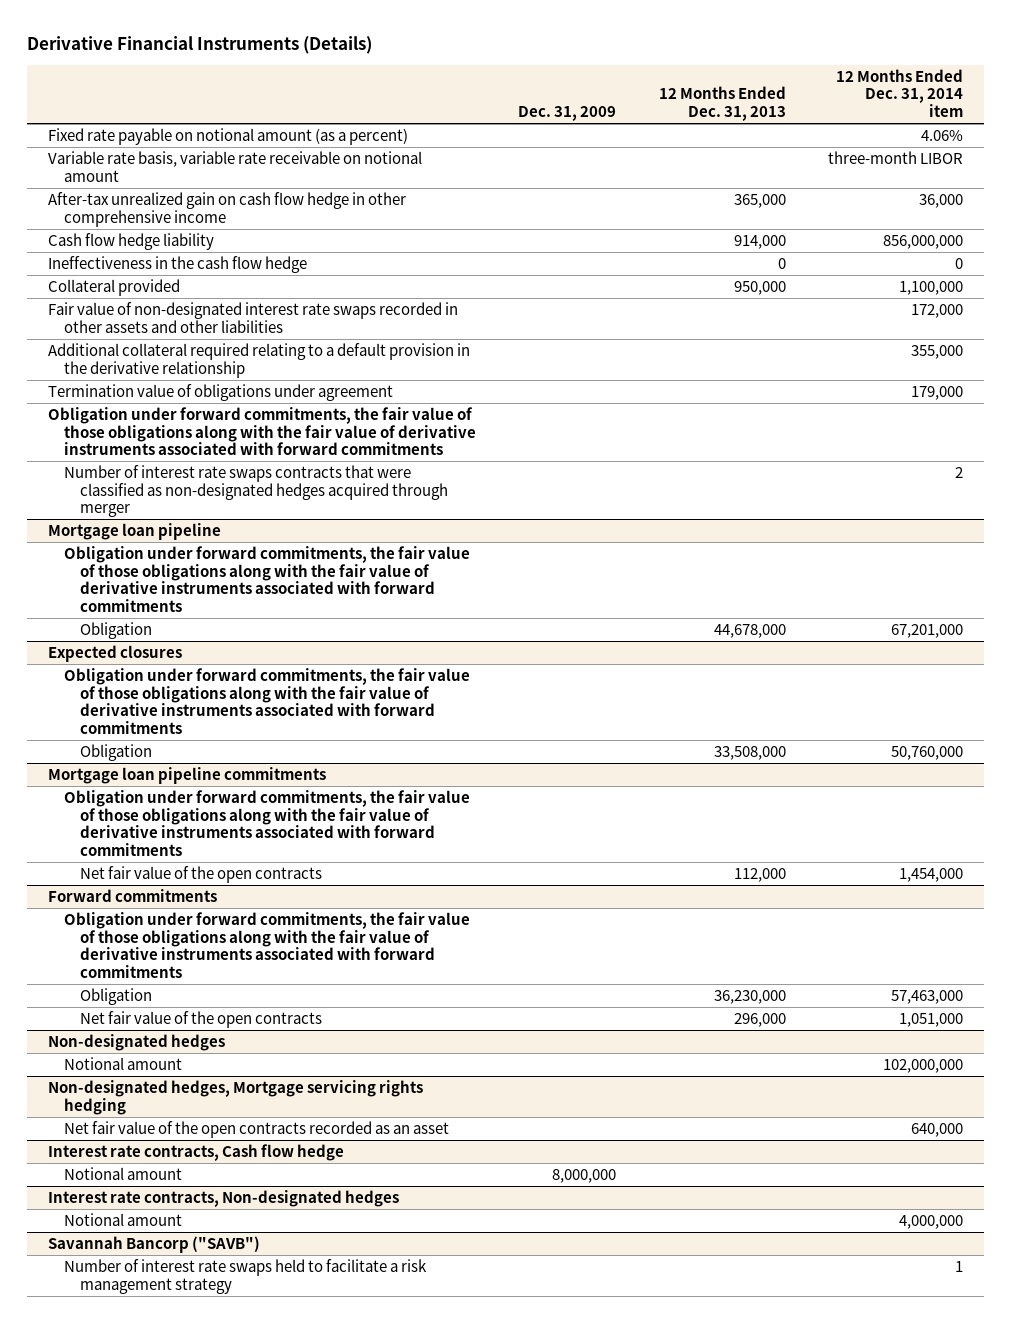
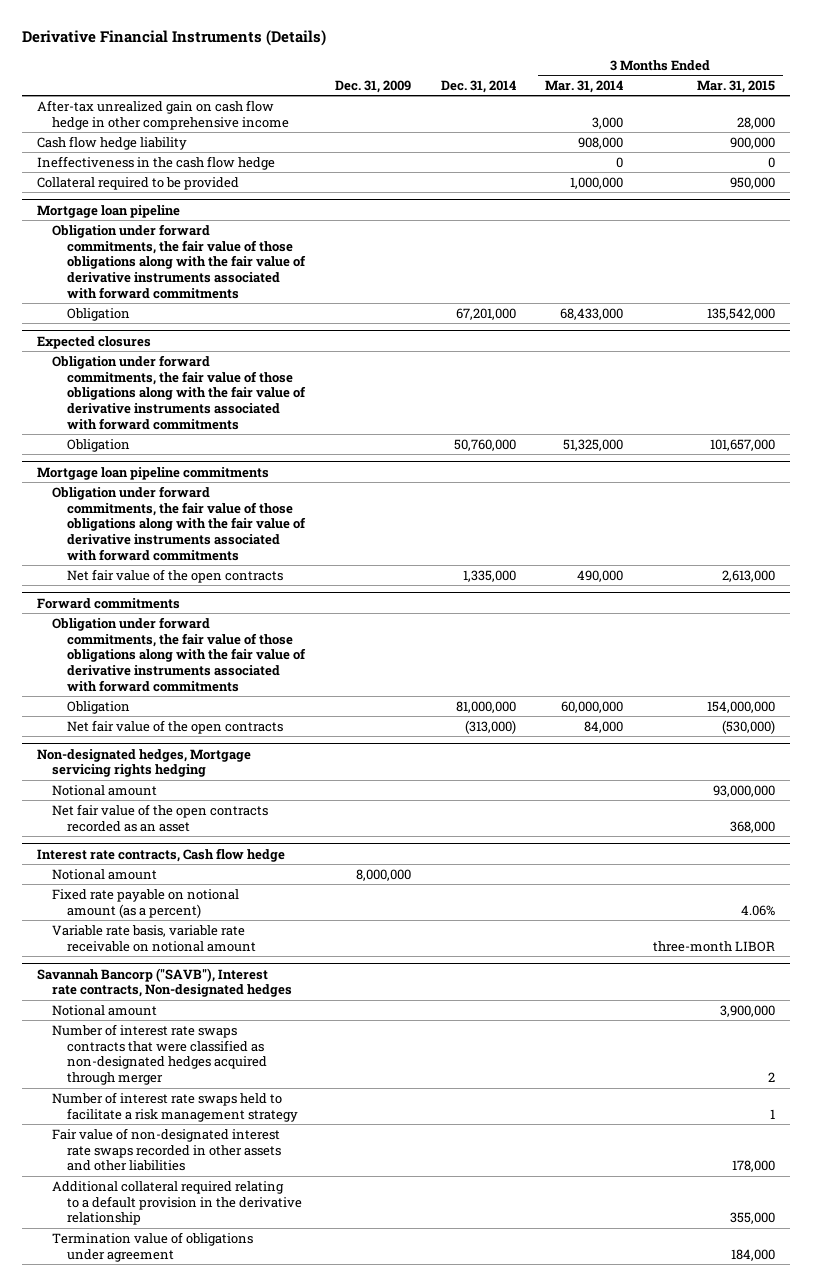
- | Dec. 31, 2009 | 12 Months Ended Dec. 31, 2013 | 12 Months Ended Dec. 31, 2014 item
+ | Dec. 31, 2009 | Dec. 31, 2014 | 3 Months Ended Mar. 31, 2014 | 3 Months Ended Mar. 31, 2015
- Fixed rate payable on notional amount (as a percent) | | | 4.06%
- Variable rate basis, variable rate receivable on notional amount | | | three-month LIBOR
- Collateral provided | | 950,000 | 1,100,000
- Fair value of non-designated interest rate swaps recorded in other assets and other liabilities | | | 172,000
- Additional collateral required relating to a default provision in the derivative relationship | | | 355,000
- Termination value of obligations under agreement | | | 179,000
- Obligation under forward commitments, the fair value of those obligations along with the fair value of derivative instruments associated with forward commitments
- Number of interest rate swaps contracts that were classified as non-designated hedges acquired through merger | | | 2
+ Collateral required to be provided | | | 1,000,000 | 950,000
- Non-designated hedges
- Notional amount | | | 102,000,000
@ Non-designated hedges, Mortgage servicing rights hedging
+ Notional amount | | | | 93,000,000
- Interest rate contracts, Non-designated hedges
@ Interest rate contracts, Cash flow hedge
+ Fixed rate payable on notional amount (as a percent) | | | | 4.06%
+ Variable rate basis, variable rate receivable on notional amount | | | | three-month LIBOR
+ Savannah Bancorp ("SAVB"), Interest rate contracts, Non-designated hedges
- Savannah Bancorp ("SAVB")
- Number of interest rate swaps held to facilitate a risk management strategy | | | 1
+ Number of interest rate swaps contracts that were classified as non-designated hedges acquired through merger | | | | 2
+ Number of interest rate swaps held to facilitate a risk management strategy | | | | 1
+ Fair value of non-designated interest rate swaps recorded in other assets and other liabilities | | | | 178,000
+ Additional collateral required relating to a default provision in the derivative relationship | | | | 355,000
+ Termination value of obligations under agreement | | | | 184,000

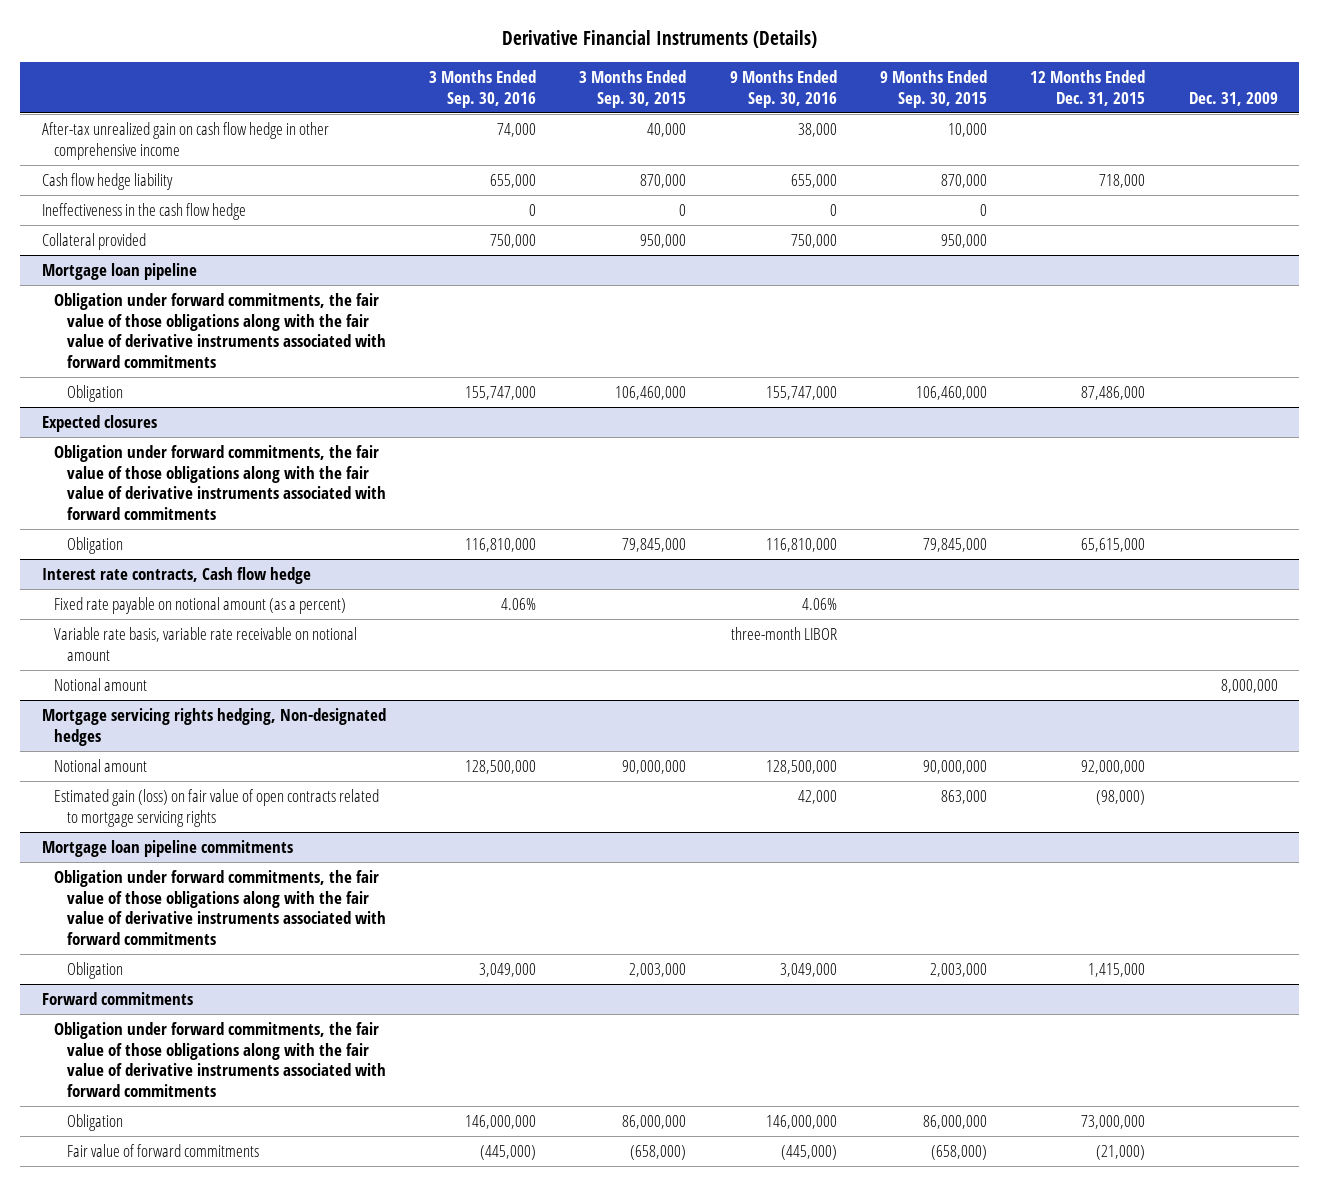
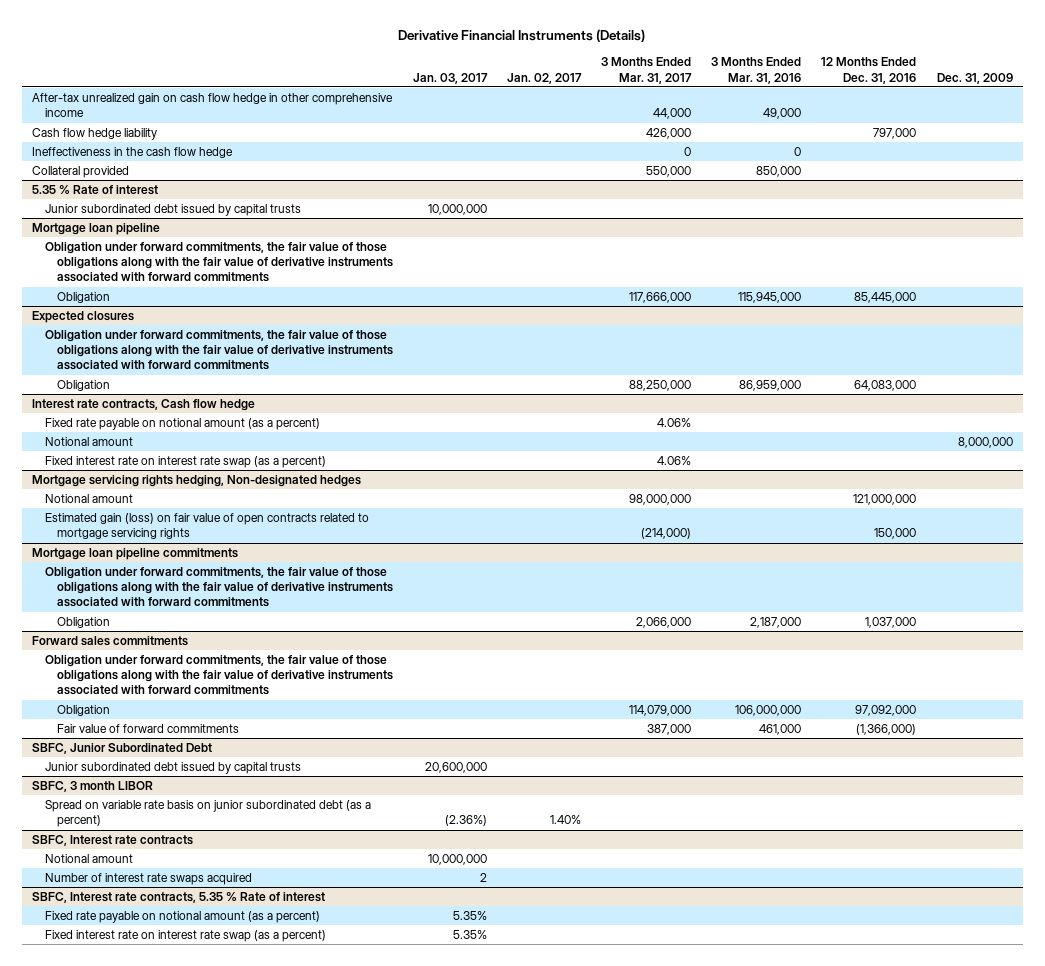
- | 3 Months Ended Sep. 30, 2016 | 3 Months Ended Sep. 30, 2015 | 9 Months Ended Sep. 30, 2016 | 9 Months Ended Sep. 30, 2015 | 12 Months Ended Dec. 31, 2015 | Dec. 31, 2009
+ | Jan. 03, 2017 | Jan. 02, 2017 | 3 Months Ended Mar. 31, 2017 | 3 Months Ended Mar. 31, 2016 | 12 Months Ended Dec. 31, 2016 | Dec. 31, 2009
+ 5.35 % Rate of interest
+ Junior subordinated debt issued by capital trusts | 10,000,000 | | | | |
@ Interest rate contracts, Cash flow hedge
- Variable rate basis, variable rate receivable on notional amount | | | three-month LIBOR | | |
+ Fixed interest rate on interest rate swap (as a percent) | | | 4.06% | | |
- Forward commitments
+ Forward sales commitments
+ SBFC, Junior Subordinated Debt
+ Junior subordinated debt issued by capital trusts | 20,600,000 | | | | |
+ SBFC, 3 month LIBOR
+ Spread on variable rate basis on junior subordinated debt (as a percent) | (2.36%) | 1.40% | | | |
+ SBFC, Interest rate contracts
+ Notional amount | 10,000,000 | | | | |
+ Number of interest rate swaps acquired | 2 | | | | |
+ SBFC, Interest rate contracts, 5.35 % Rate of interest
+ Fixed rate payable on notional amount (as a percent) | 5.35% | | | | |
+ Fixed interest rate on interest rate swap (as a percent) | 5.35% | | | | |

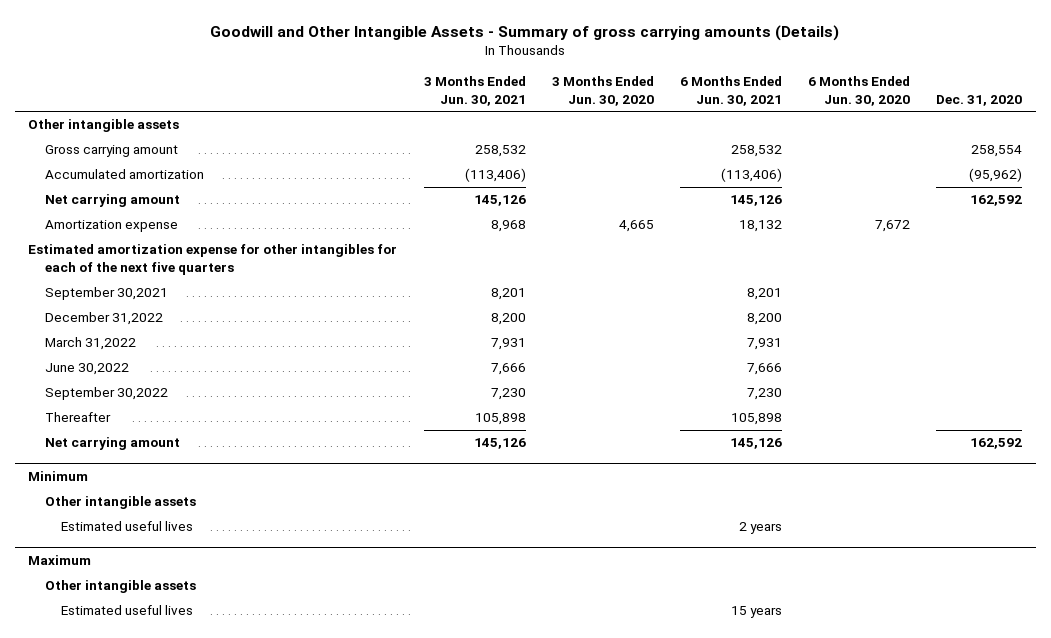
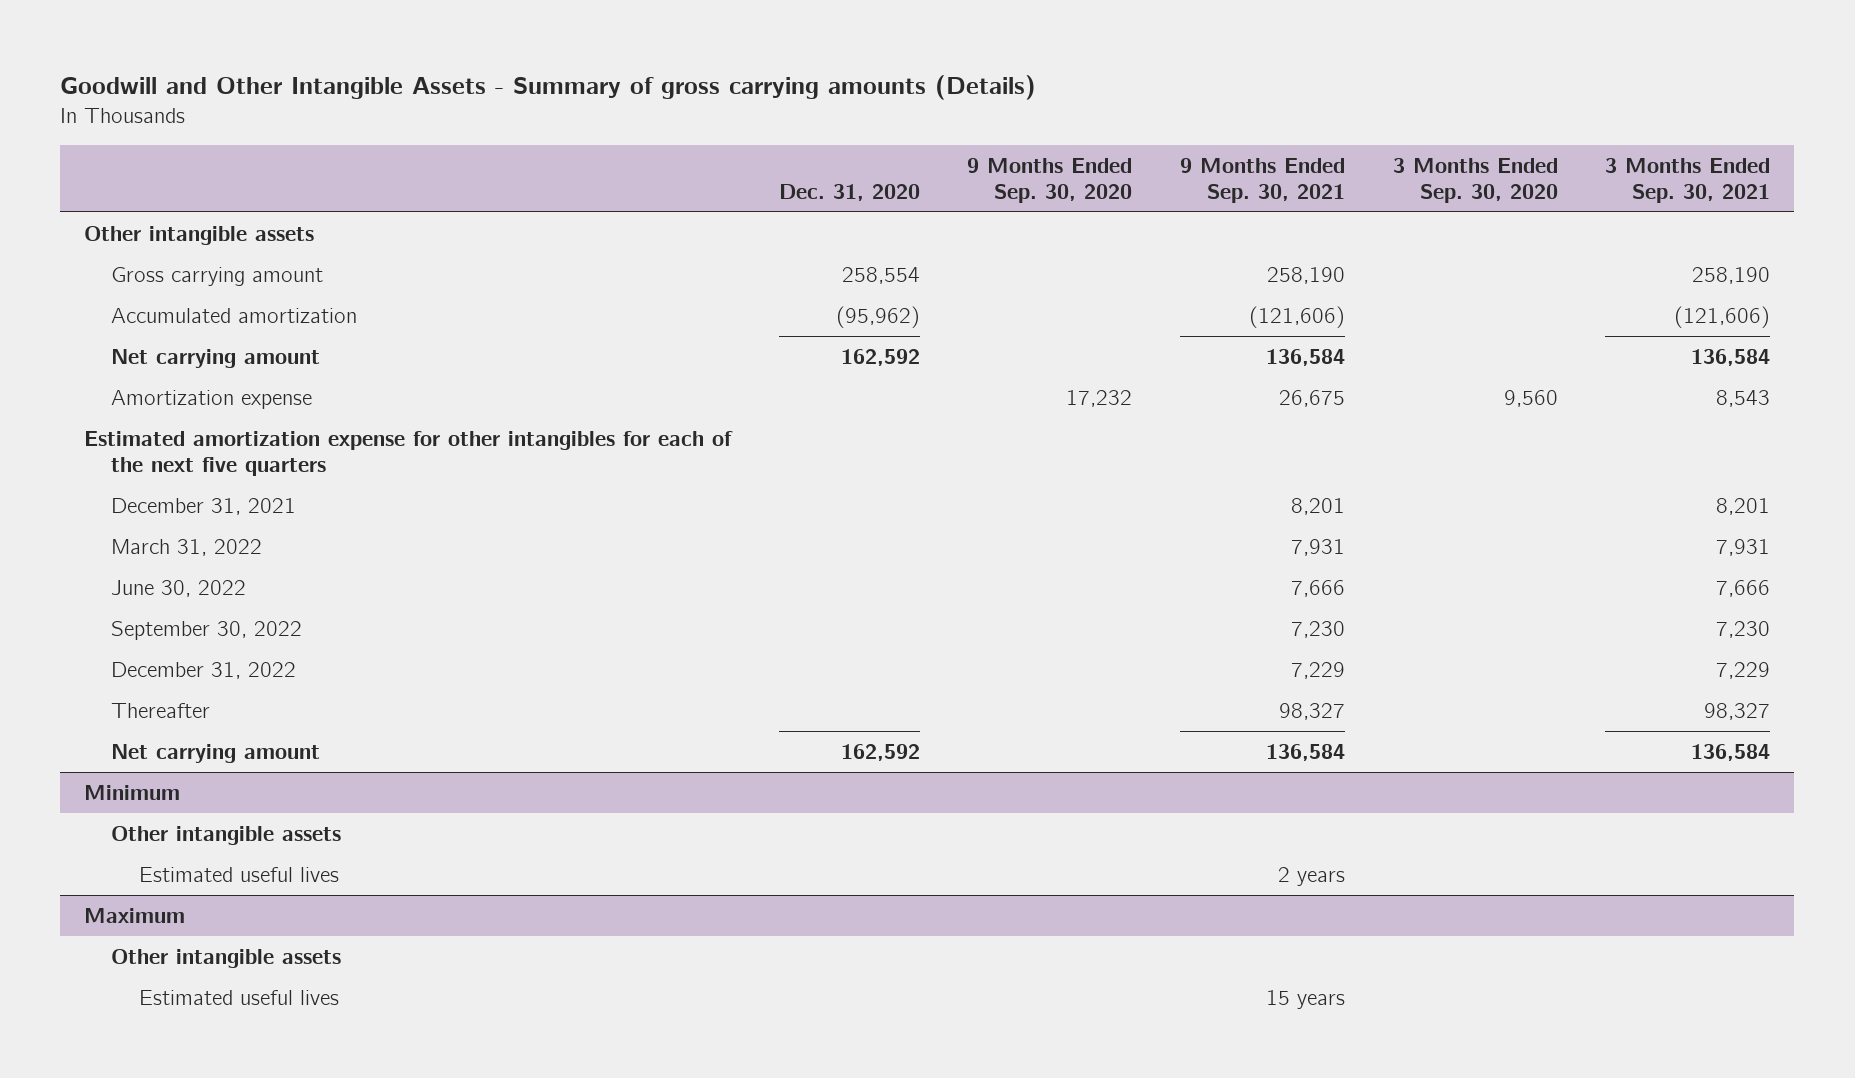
- | 3 Months Ended Jun. 30, 2021 | 3 Months Ended Jun. 30, 2020 | 6 Months Ended Jun. 30, 2021 | 6 Months Ended Jun. 30, 2020 | Dec. 31, 2020
+ | Dec. 31, 2020 | 9 Months Ended Sep. 30, 2020 | 9 Months Ended Sep. 30, 2021 | 3 Months Ended Sep. 30, 2020 | 3 Months Ended Sep. 30, 2021
- September 30,2021 | 8,201 | | 8,201 | |
- December 31,2022 | 8,200 | | 8,200 | |
- March 31,2022 | 7,931 | | 7,931 | |
- June 30,2022 | 7,666 | | 7,666 | |
- September 30,2022 | 7,230 | | 7,230 | |
+ December 31, 2021 | | | 8,201 | | 8,201
+ March 31, 2022 | | | 7,931 | | 7,931
+ June 30, 2022 | | | 7,666 | | 7,666
+ September 30, 2022 | | | 7,230 | | 7,230
+ December 31, 2022 | | | 7,229 | | 7,229

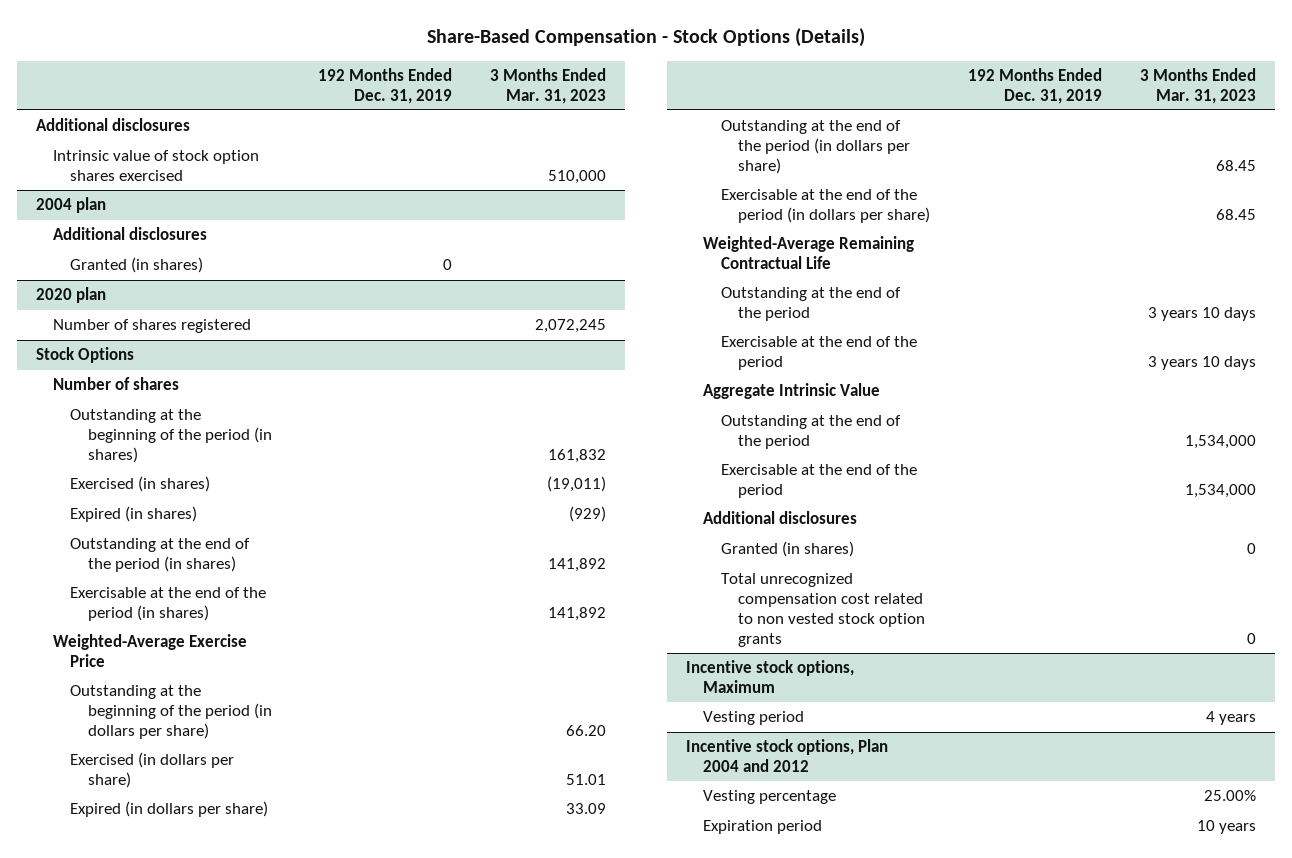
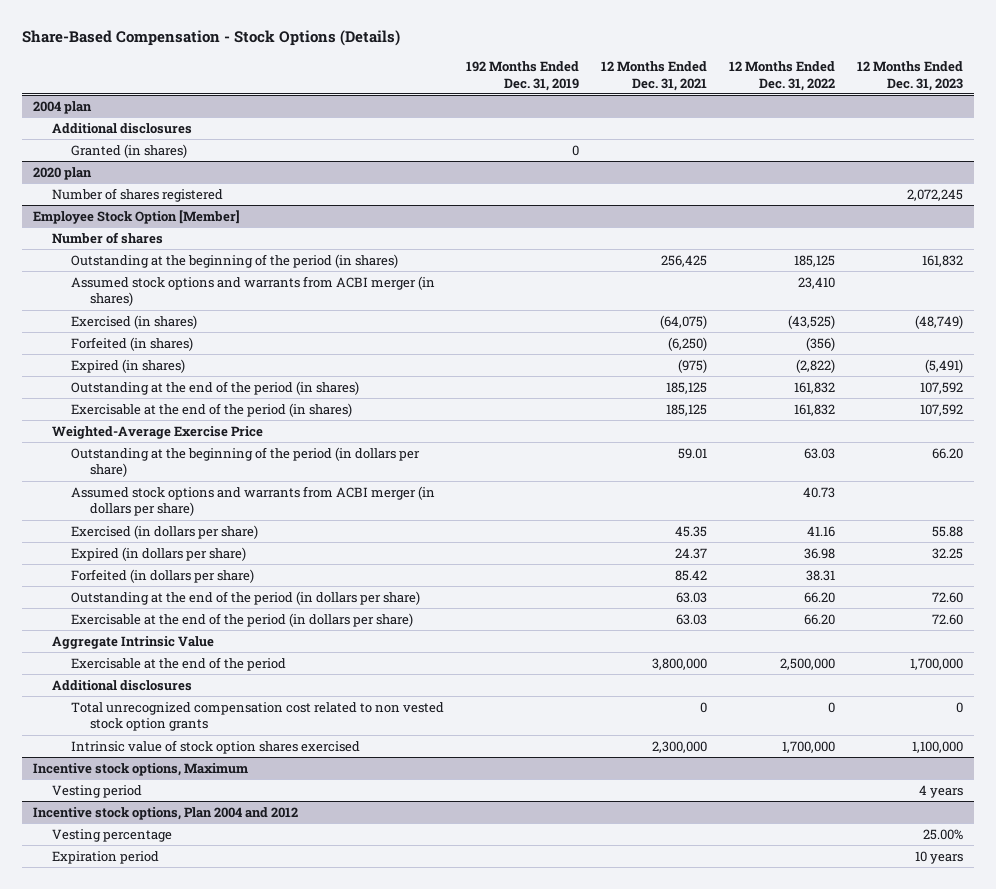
- | 192 Months Ended Dec. 31, 2019 | 3 Months Ended Mar. 31, 2023
+ | 192 Months Ended Dec. 31, 2019 | 12 Months Ended Dec. 31, 2021 | 12 Months Ended Dec. 31, 2022 | 12 Months Ended Dec. 31, 2023
- Additional disclosures
- Intrinsic value of stock option shares exercised | | 510,000
- Stock Options
+ Employee Stock Option [Member]
+ Assumed stock options and warrants from ACBI merger (in shares) | | | 23,410 |
+ Forfeited (in shares) | | (6,250) | (356) |
+ Assumed stock options and warrants from ACBI merger (in dollars per share) | | | 40.73 |
+ Forfeited (in dollars per share) | | 85.42 | 38.31 |
- Weighted-Average Remaining Contractual Life
- Outstanding at the end of the period | | 3 years 10 days
- Exercisable at the end of the period | | 3 years 10 days
- Outstanding at the end of the period | | 1,534,000
- Granted (in shares) | | 0
+ Intrinsic value of stock option shares exercised | | 2,300,000 | 1,700,000 | 1,100,000

